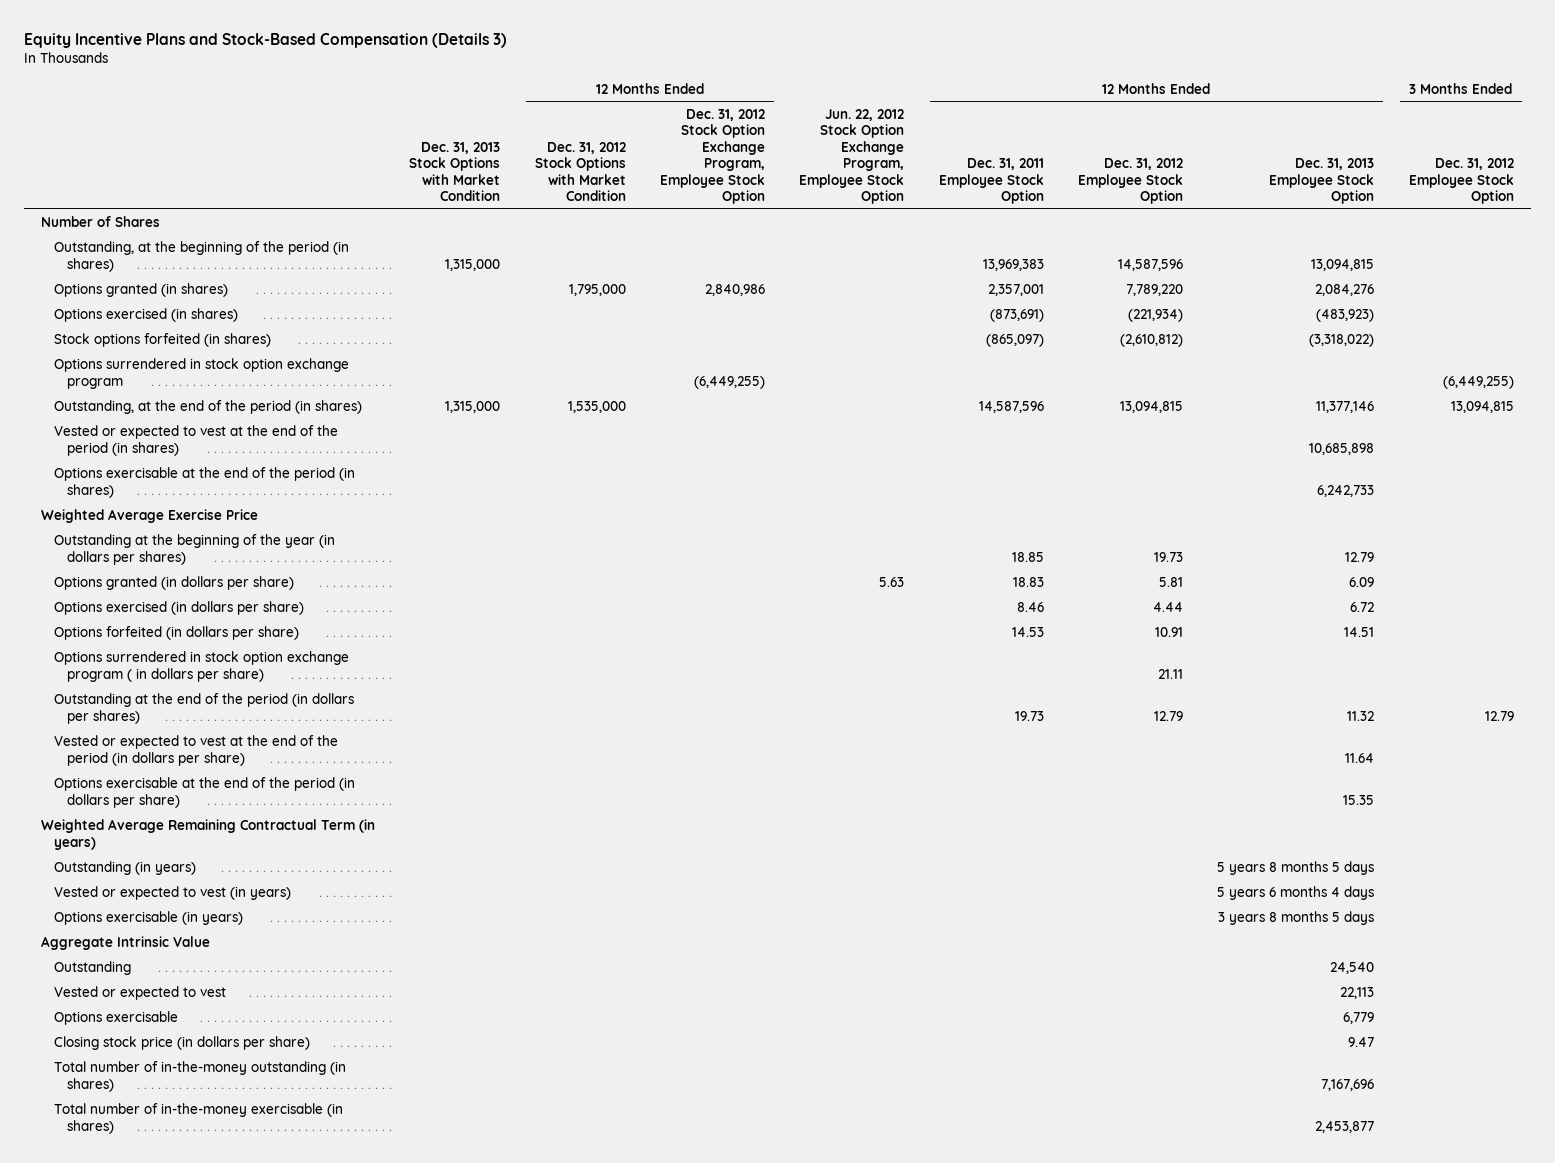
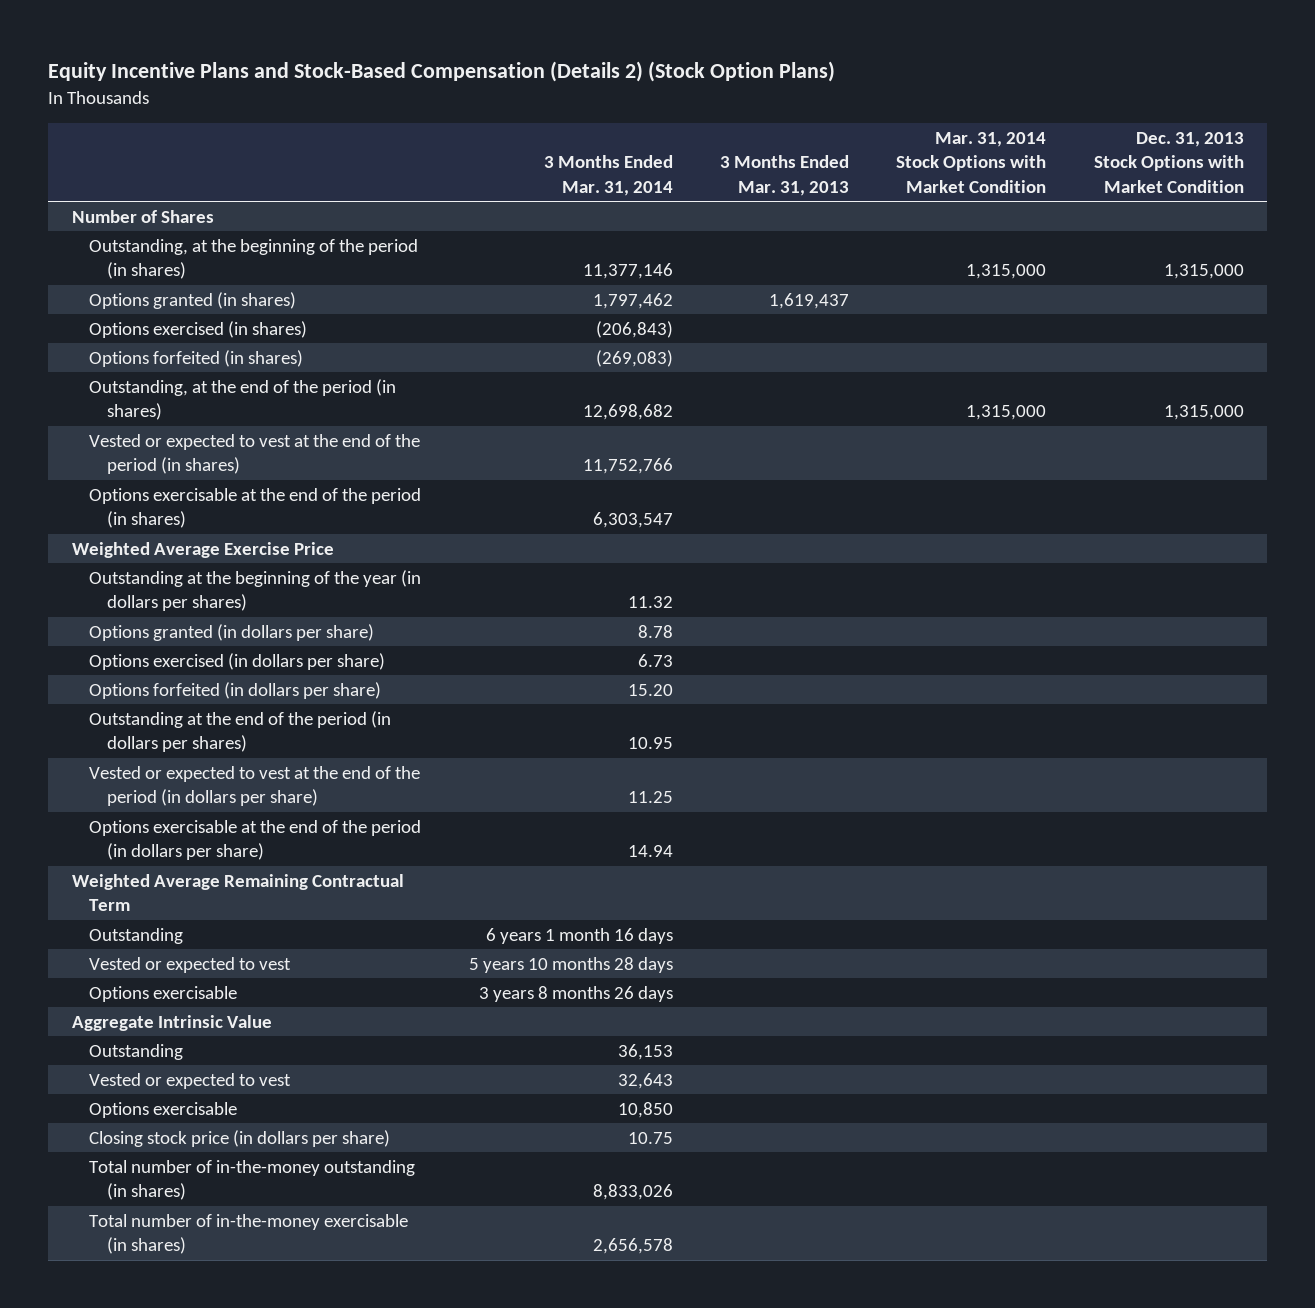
- Equity Incentive Plans and Stock-Based Compensation (Details 3)
+ Equity Incentive Plans and Stock-Based Compensation (Details 2) (Stock Option Plans)
- | Dec. 31, 2013 Stock Options with Market Condition | 12 Months Ended Dec. 31, 2012 Stock Options with Market Condition | 12 Months Ended Dec. 31, 2012 Stock Option Exchange Program, Employee Stock Option | Jun. 22, 2012 Stock Option Exchange Program, Employee Stock Option | 12 Months Ended Dec. 31, 2011 Employee Stock Option | 12 Months Ended Dec. 31, 2012 Employee Stock Option | 12 Months Ended Dec. 31, 2013 Employee Stock Option | 3 Months Ended Dec. 31, 2012 Employee Stock Option
+ | 3 Months Ended Mar. 31, 2014 | 3 Months Ended Mar. 31, 2013 | Mar. 31, 2014 Stock Options with Market Condition | Dec. 31, 2013 Stock Options with Market Condition
- Stock options forfeited (in shares) | | | | | (865,097) | (2,610,812) | (3,318,022) |
- Options surrendered in stock option exchange program | | | (6,449,255) | | | | | (6,449,255)
+ Options forfeited (in shares) | (269,083) | | |
- Options surrendered in stock option exchange program ( in dollars per share) | | | | | | 21.11 | |
- Weighted Average Remaining Contractual Term (in years)
- Outstanding (in years) | | | | | | | 5 years 8 months 5 days |
- Vested or expected to vest (in years) | | | | | | | 5 years 6 months 4 days |
- Options exercisable (in years) | | | | | | | 3 years 8 months 5 days |
+ Weighted Average Remaining Contractual Term
+ Outstanding | 6 years 1 month 16 days | | |
+ Vested or expected to vest | 5 years 10 months 28 days | | |
+ Options exercisable | 3 years 8 months 26 days | | |

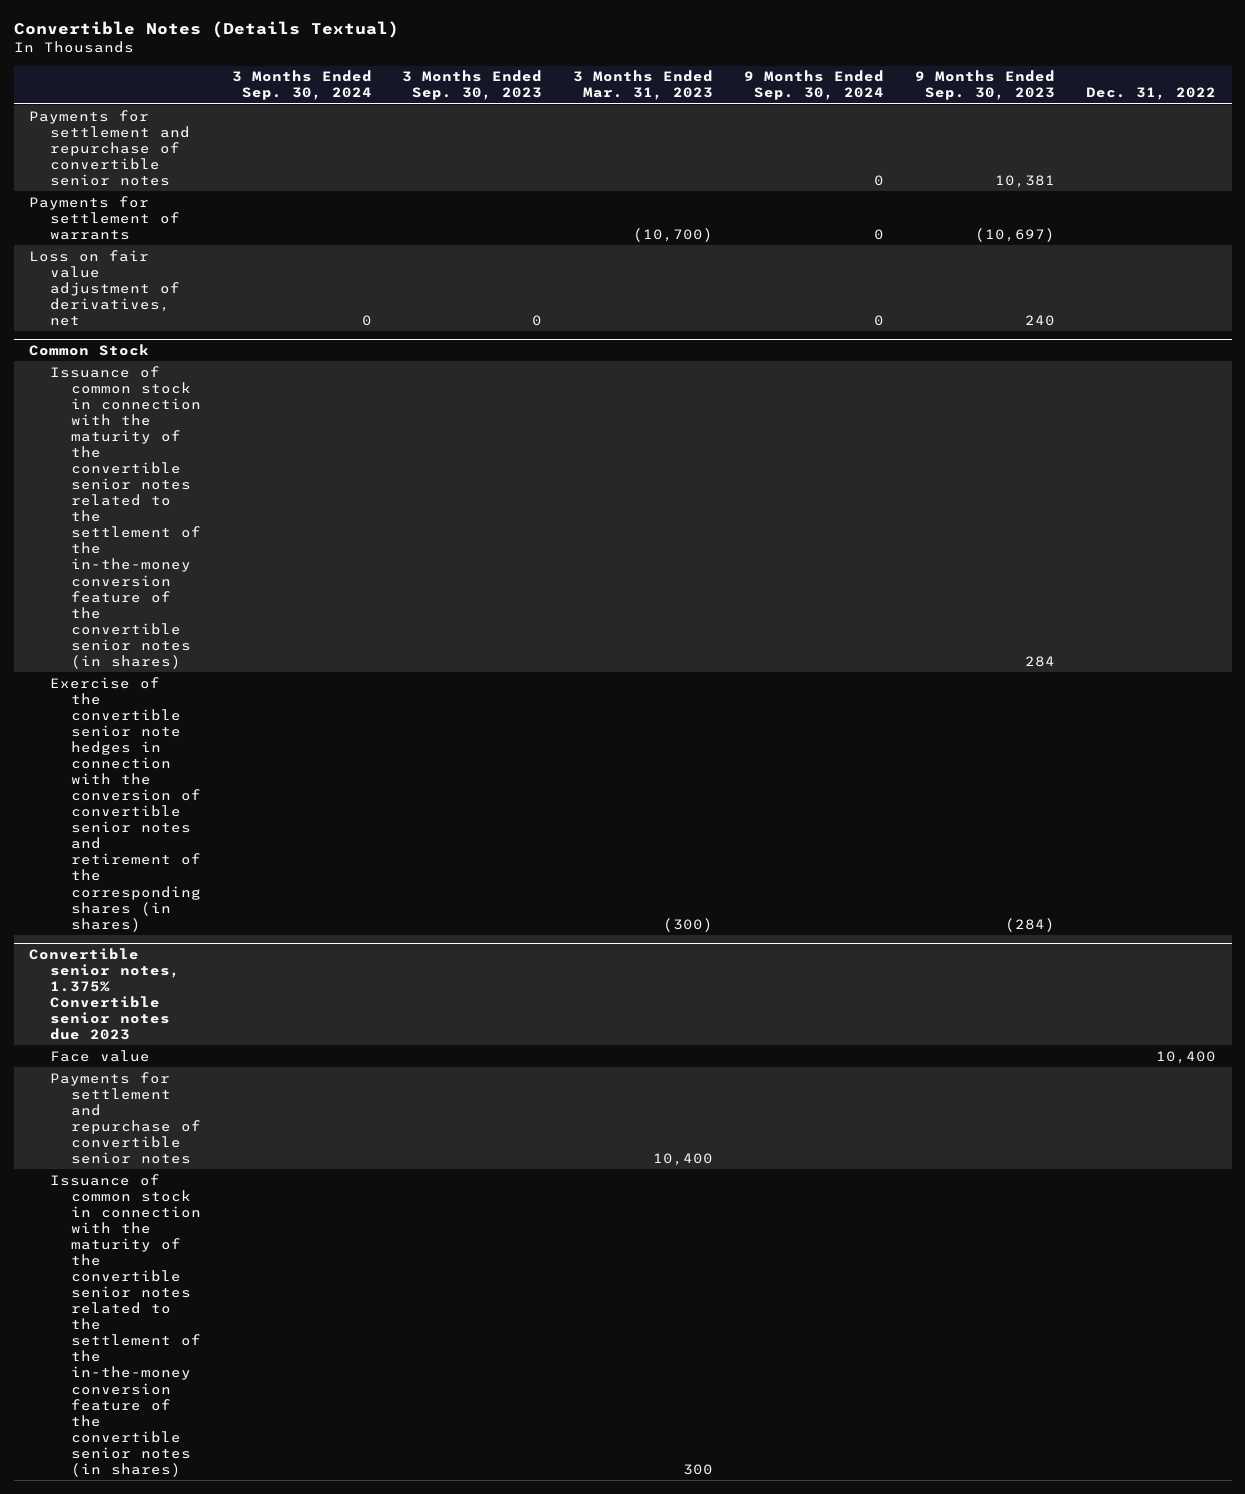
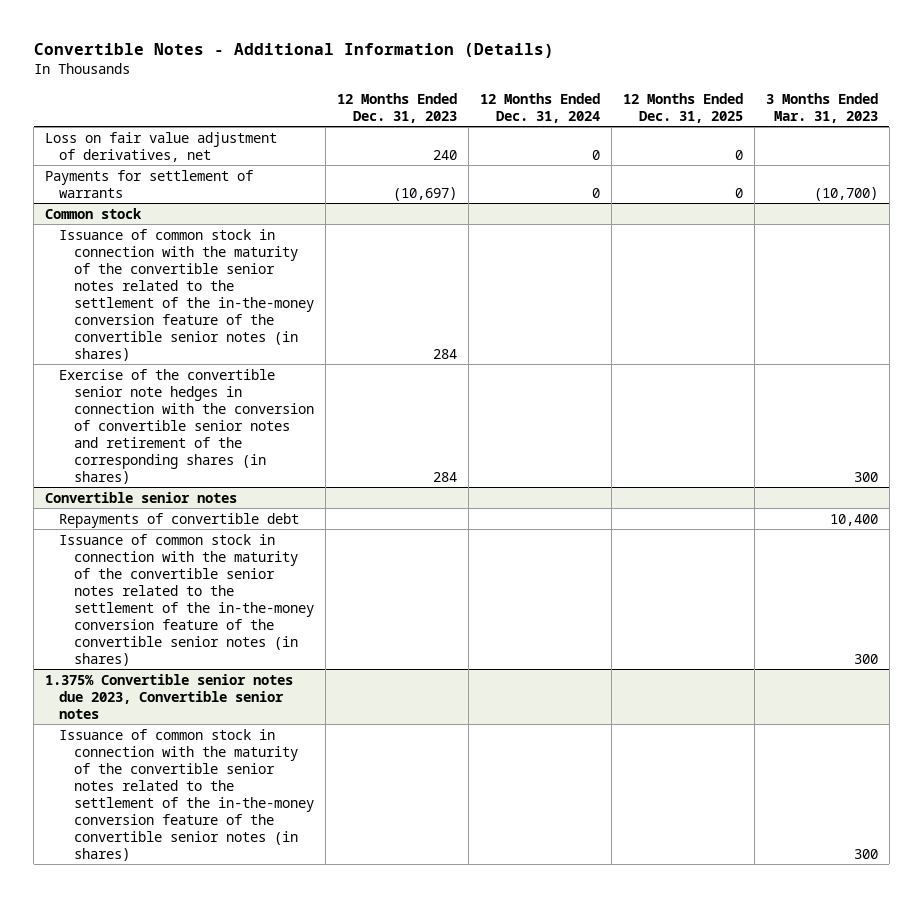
- Convertible Notes (Details Textual)
+ Convertible Notes - Additional Information (Details)
- | 3 Months Ended Sep. 30, 2024 | 3 Months Ended Sep. 30, 2023 | 3 Months Ended Mar. 31, 2023 | 9 Months Ended Sep. 30, 2024 | 9 Months Ended Sep. 30, 2023 | Dec. 31, 2022
+ | 12 Months Ended Dec. 31, 2023 | 12 Months Ended Dec. 31, 2024 | 12 Months Ended Dec. 31, 2025 | 3 Months Ended Mar. 31, 2023
- Payments for settlement and repurchase of convertible senior notes | | | | 0 | 10,381 |
- Common Stock
moved down: Payments for settlement of warrants | (10,697) | 0 | 0 | (10,700)
+ Common stock
- Exercise of the convertible senior note hedges in connection with the conversion of convertible senior notes and retirement of the corresponding shares (in shares) | | | (300) | | (284) |
- Convertible senior notes, 1.375% Convertible senior notes due 2023
- Face value | | | | | | 10,400
- Payments for settlement and repurchase of convertible senior notes | | | 10,400 | | |
+ Exercise of the convertible senior note hedges in connection with the conversion of convertible senior notes and retirement of the corresponding shares (in shares) | 284 | | | 300
+ Convertible senior notes
+ Repayments of convertible debt | | | | 10,400
+ Issuance of common stock in connection with the maturity of the convertible senior notes related to the settlement of the in-the-money conversion feature of the convertible senior notes (in shares) | | | | 300
+ 1.375% Convertible senior notes due 2023, Convertible senior notes

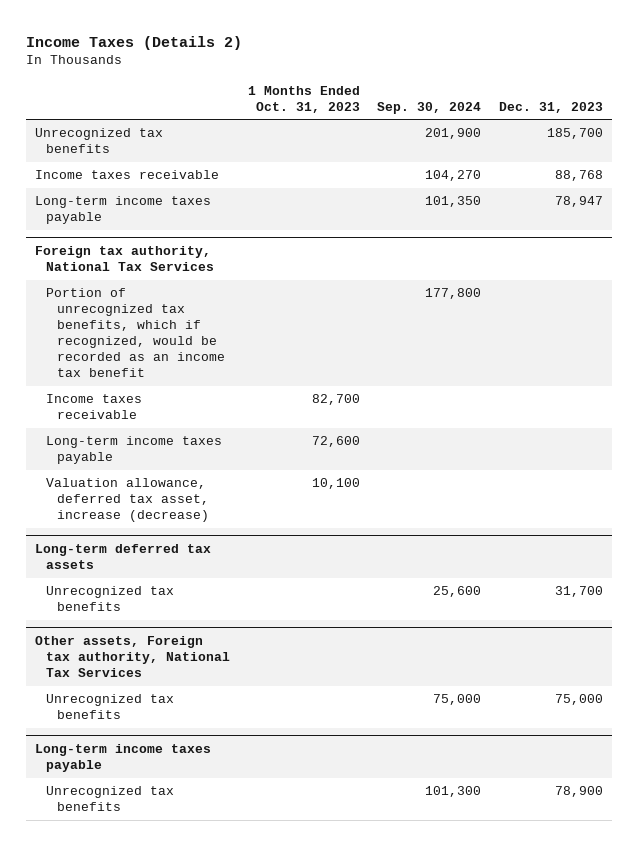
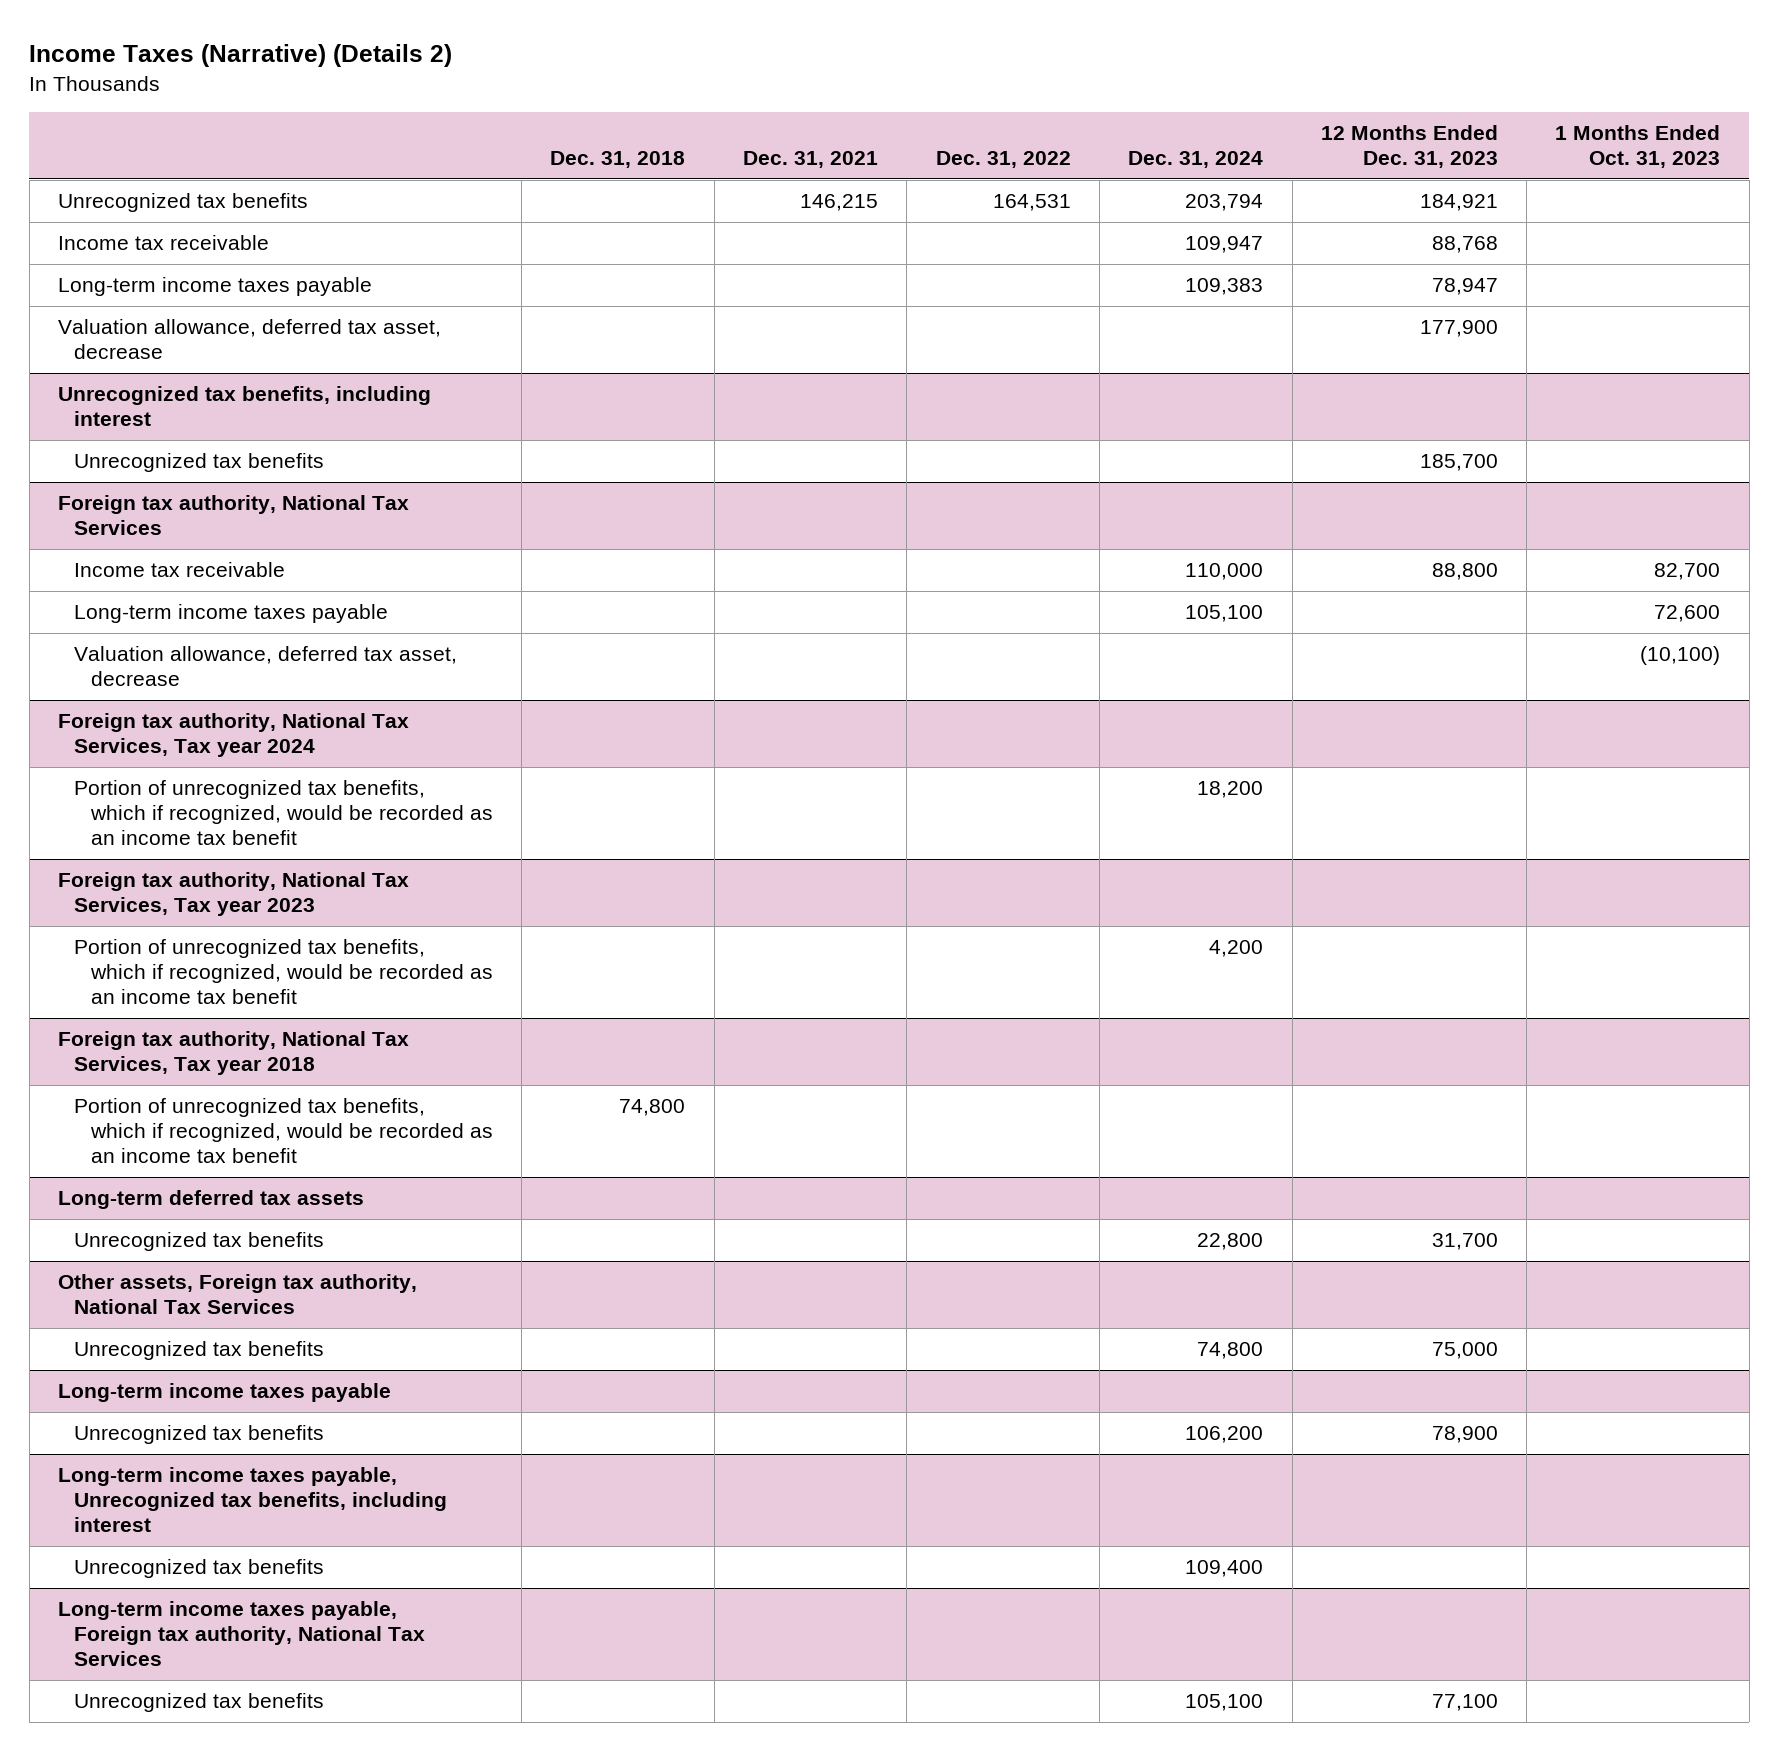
- Income Taxes (Details 2)
+ Income Taxes (Narrative) (Details 2)
- | 1 Months Ended Oct. 31, 2023 | Sep. 30, 2024 | Dec. 31, 2023
+ | Dec. 31, 2018 | Dec. 31, 2021 | Dec. 31, 2022 | Dec. 31, 2024 | 12 Months Ended Dec. 31, 2023 | 1 Months Ended Oct. 31, 2023
- Income taxes receivable | | 104,270 | 88,768
+ Income tax receivable | | | | 109,947 | 88,768 |
+ Valuation allowance, deferred tax asset, decrease | | | | | 177,900 |
+ Unrecognized tax benefits, including interest
+ Unrecognized tax benefits | | | | | 185,700 |
@ Foreign tax authority, National Tax Services
- Portion of unrecognized tax benefits, which if recognized, would be recorded as an income tax benefit | | 177,800 |
- Income taxes receivable | 82,700 | |
+ Income tax receivable | | | | 110,000 | 88,800 | 82,700
- Valuation allowance, deferred tax asset, increase (decrease) | 10,100 | |
+ Valuation allowance, deferred tax asset, decrease | | | | | | (10,100)
+ Foreign tax authority, National Tax Services, Tax year 2024
+ Portion of unrecognized tax benefits, which if recognized, would be recorded as an income tax benefit | | | | 18,200 | |
+ Foreign tax authority, National Tax Services, Tax year 2023
+ Portion of unrecognized tax benefits, which if recognized, would be recorded as an income tax benefit | | | | 4,200 | |
+ Foreign tax authority, National Tax Services, Tax year 2018
+ Portion of unrecognized tax benefits, which if recognized, would be recorded as an income tax benefit | 74,800 | | | | |
+ Long-term income taxes payable, Unrecognized tax benefits, including interest
+ Unrecognized tax benefits | | | | 109,400 | |
+ Long-term income taxes payable, Foreign tax authority, National Tax Services
+ Unrecognized tax benefits | | | | 105,100 | 77,100 |

